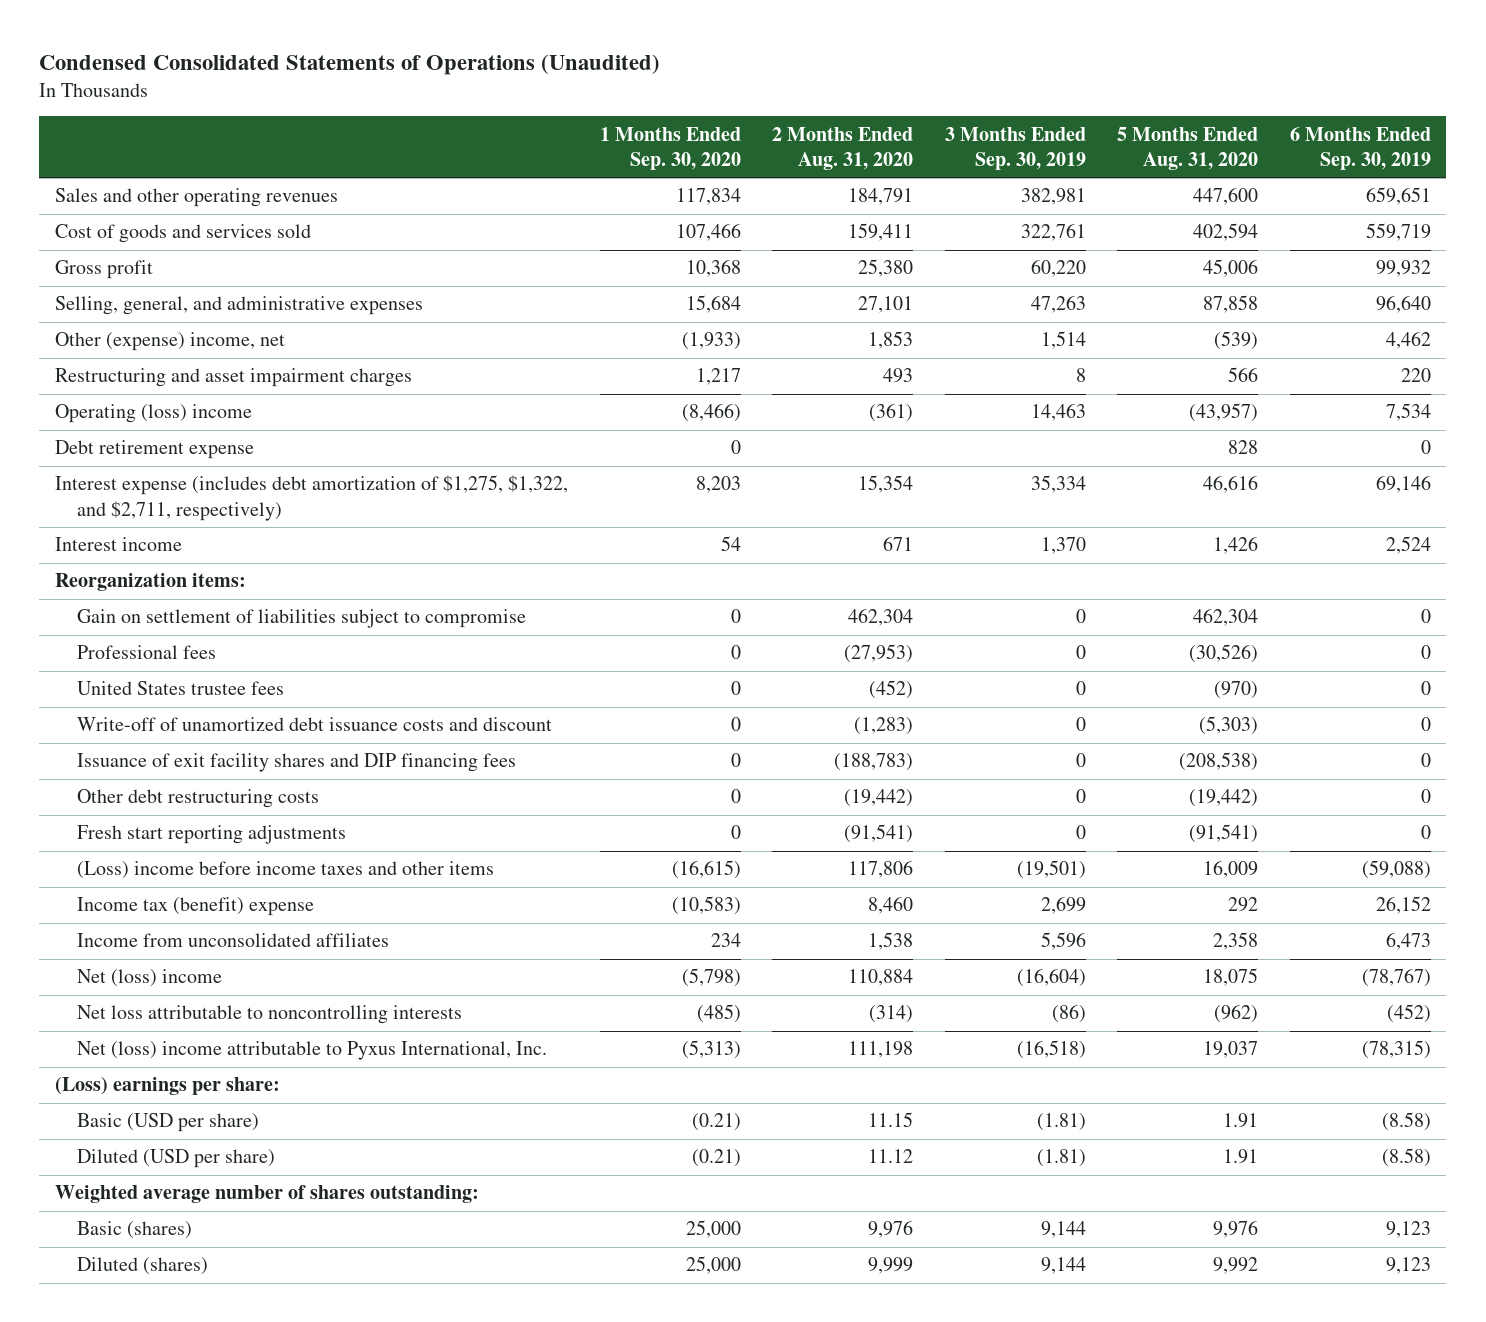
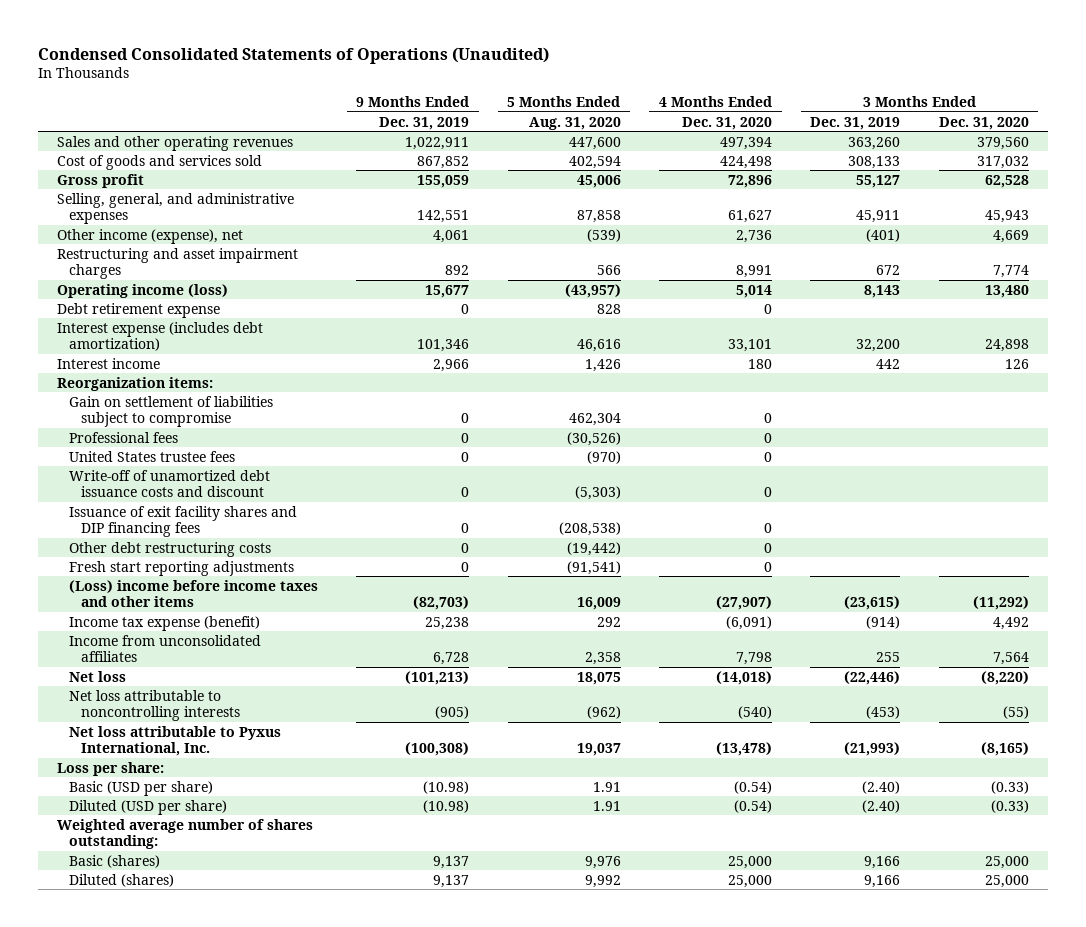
- | 1 Months Ended Sep. 30, 2020 | 2 Months Ended Aug. 31, 2020 | 3 Months Ended Sep. 30, 2019 | 5 Months Ended Aug. 31, 2020 | 6 Months Ended Sep. 30, 2019
+ | 9 Months Ended Dec. 31, 2019 | 5 Months Ended Aug. 31, 2020 | 4 Months Ended Dec. 31, 2020 | 3 Months Ended Dec. 31, 2019 | 3 Months Ended Dec. 31, 2020
- Other (expense) income, net | (1,933) | 1,853 | 1,514 | (539) | 4,462
+ Other income (expense), net | 4,061 | (539) | 2,736 | (401) | 4,669
- Operating (loss) income | (8,466) | (361) | 14,463 | (43,957) | 7,534
+ Operating income (loss) | 15,677 | (43,957) | 5,014 | 8,143 | 13,480
- Interest expense (includes debt amortization of $1,275, $1,322, and $2,711, respectively) | 8,203 | 15,354 | 35,334 | 46,616 | 69,146
+ Interest expense (includes debt amortization) | 101,346 | 46,616 | 33,101 | 32,200 | 24,898
- Income tax (benefit) expense | (10,583) | 8,460 | 2,699 | 292 | 26,152
+ Income tax expense (benefit) | 25,238 | 292 | (6,091) | (914) | 4,492
- Net (loss) income | (5,798) | 110,884 | (16,604) | 18,075 | (78,767)
+ Net loss | (101,213) | 18,075 | (14,018) | (22,446) | (8,220)
- Net (loss) income attributable to Pyxus International, Inc. | (5,313) | 111,198 | (16,518) | 19,037 | (78,315)
- (Loss) earnings per share:
+ Net loss attributable to Pyxus International, Inc. | (100,308) | 19,037 | (13,478) | (21,993) | (8,165)
+ Loss per share:

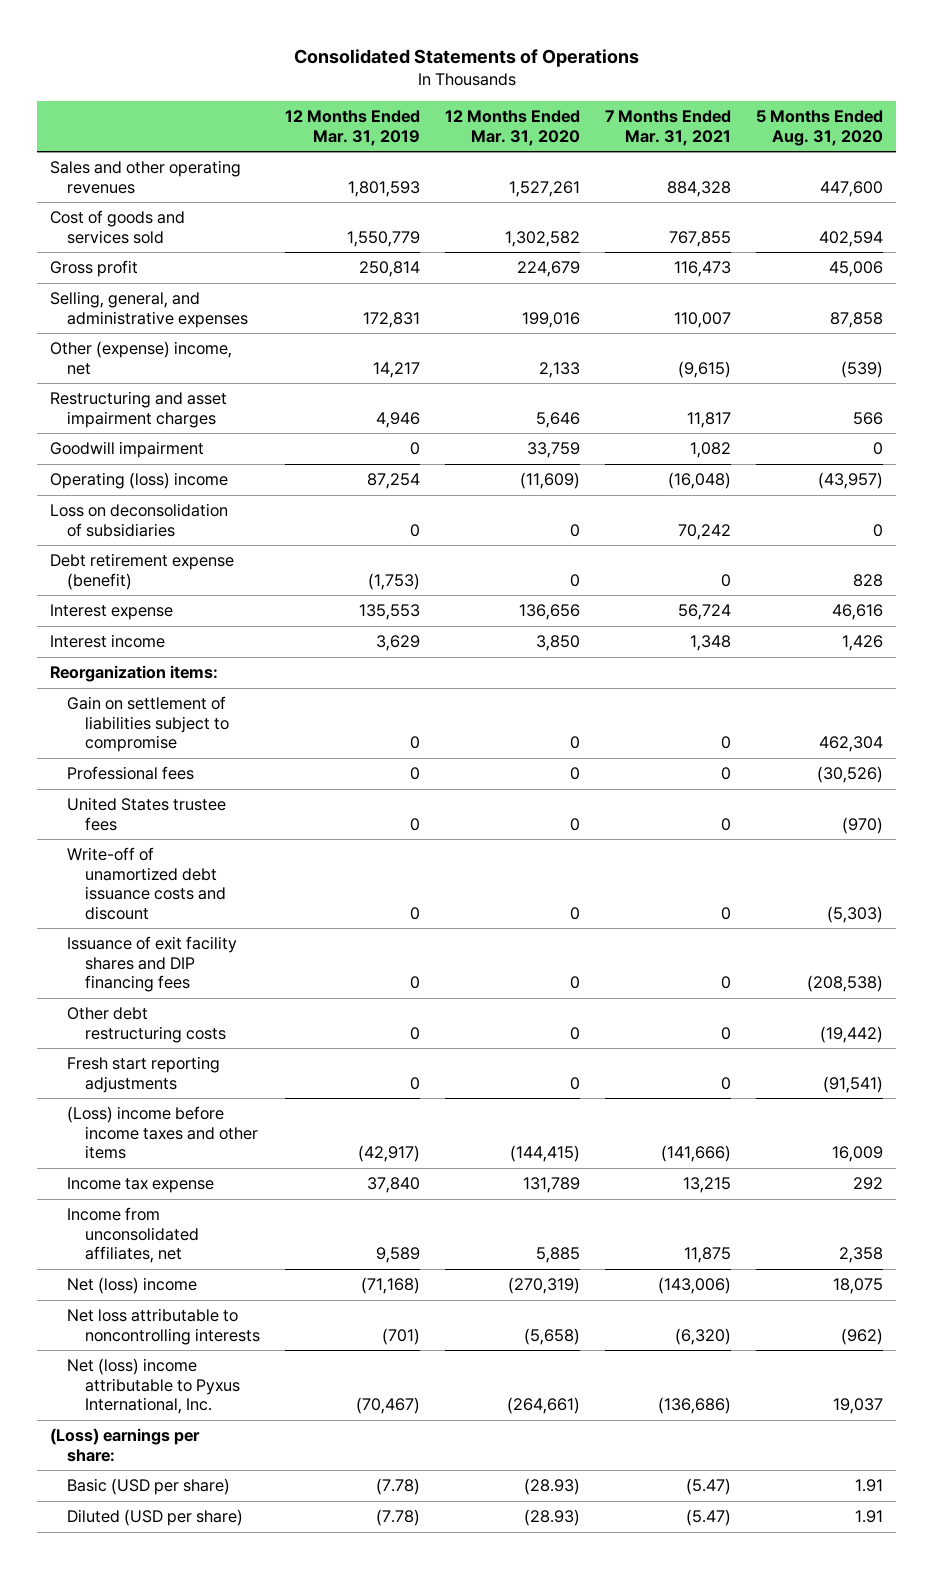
- Condensed Consolidated Statements of Operations (Unaudited)
+ Consolidated Statements of Operations
- | 9 Months Ended Dec. 31, 2019 | 5 Months Ended Aug. 31, 2020 | 4 Months Ended Dec. 31, 2020 | 3 Months Ended Dec. 31, 2019 | 3 Months Ended Dec. 31, 2020
+ | 12 Months Ended Mar. 31, 2019 | 12 Months Ended Mar. 31, 2020 | 7 Months Ended Mar. 31, 2021 | 5 Months Ended Aug. 31, 2020
- Other income (expense), net | 4,061 | (539) | 2,736 | (401) | 4,669
+ Other (expense) income, net | 14,217 | 2,133 | (9,615) | (539)
- Operating income (loss) | 15,677 | (43,957) | 5,014 | 8,143 | 13,480
- Debt retirement expense | 0 | 828 | 0 | |
- Interest expense (includes debt amortization) | 101,346 | 46,616 | 33,101 | 32,200 | 24,898
+ Goodwill impairment | 0 | 33,759 | 1,082 | 0
+ Operating (loss) income | 87,254 | (11,609) | (16,048) | (43,957)
+ Loss on deconsolidation of subsidiaries | 0 | 0 | 70,242 | 0
+ Debt retirement expense (benefit) | (1,753) | 0 | 0 | 828
+ Interest expense | 135,553 | 136,656 | 56,724 | 46,616
- Income tax expense (benefit) | 25,238 | 292 | (6,091) | (914) | 4,492
- Income from unconsolidated affiliates | 6,728 | 2,358 | 7,798 | 255 | 7,564
- Net loss | (101,213) | 18,075 | (14,018) | (22,446) | (8,220)
+ Income tax expense | 37,840 | 131,789 | 13,215 | 292
+ Income from unconsolidated affiliates, net | 9,589 | 5,885 | 11,875 | 2,358
+ Net (loss) income | (71,168) | (270,319) | (143,006) | 18,075
- Net loss attributable to Pyxus International, Inc. | (100,308) | 19,037 | (13,478) | (21,993) | (8,165)
- Loss per share:
+ Net (loss) income attributable to Pyxus International, Inc. | (70,467) | (264,661) | (136,686) | 19,037
+ (Loss) earnings per share:
- Weighted average number of shares outstanding:
- Basic (shares) | 9,137 | 9,976 | 25,000 | 9,166 | 25,000
- Diluted (shares) | 9,137 | 9,992 | 25,000 | 9,166 | 25,000

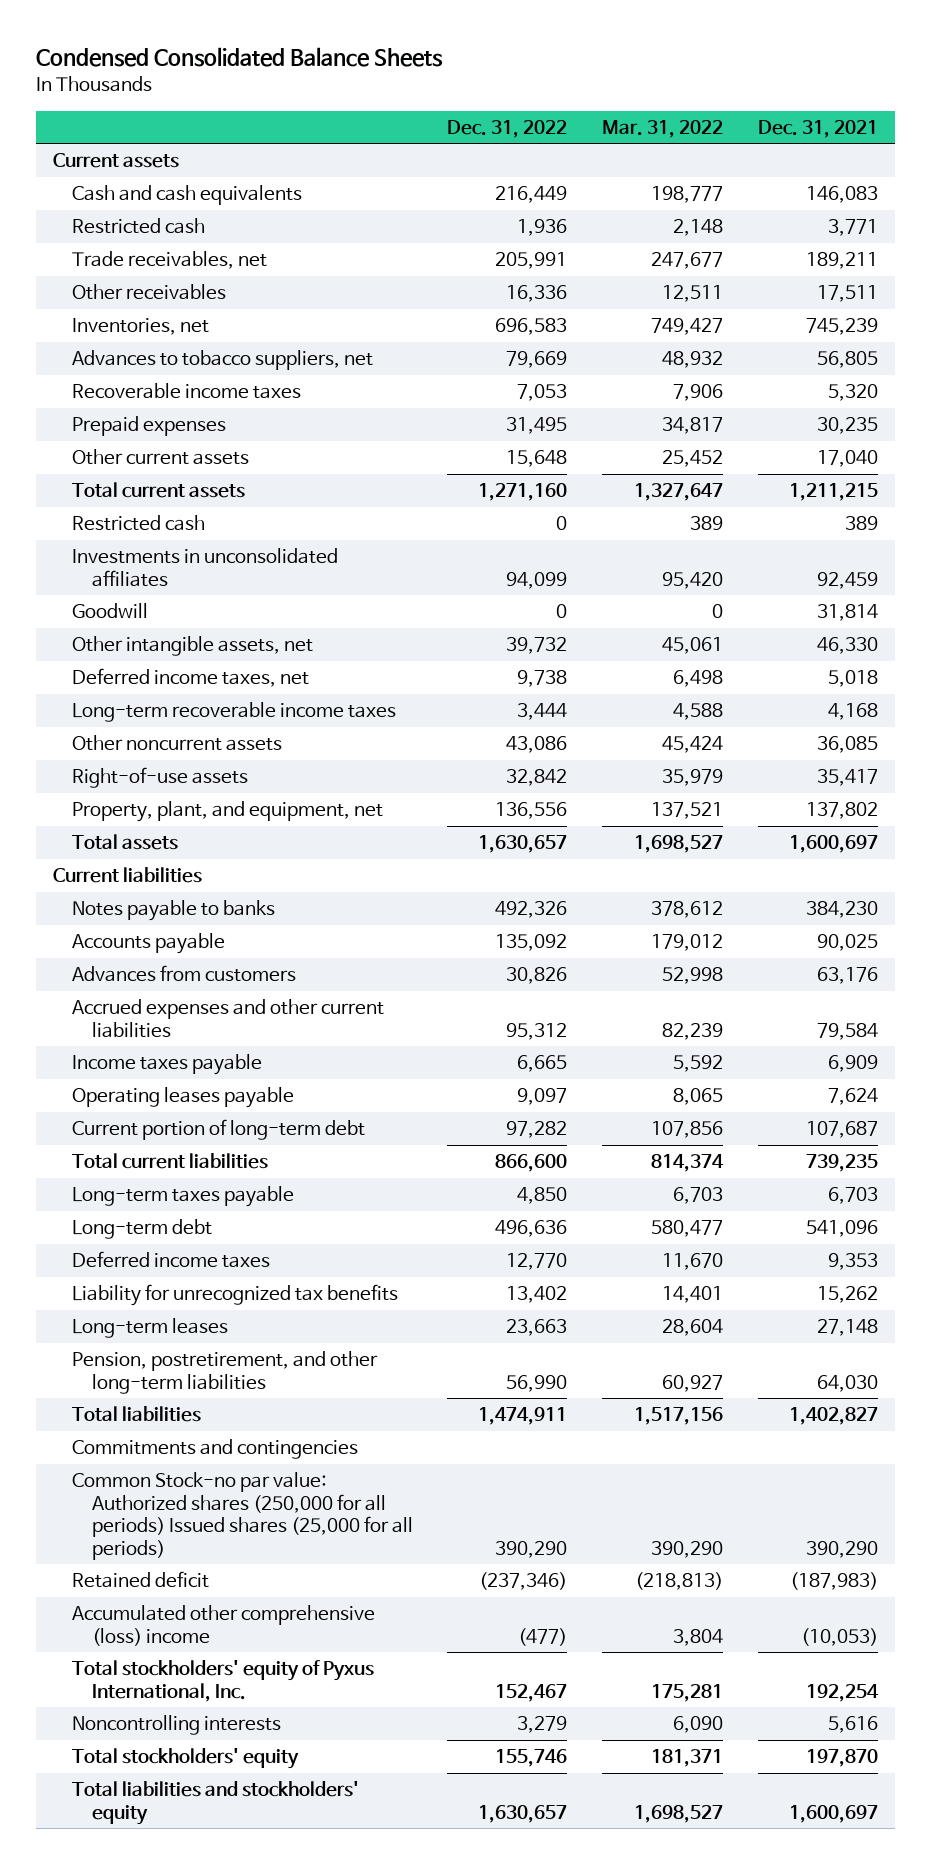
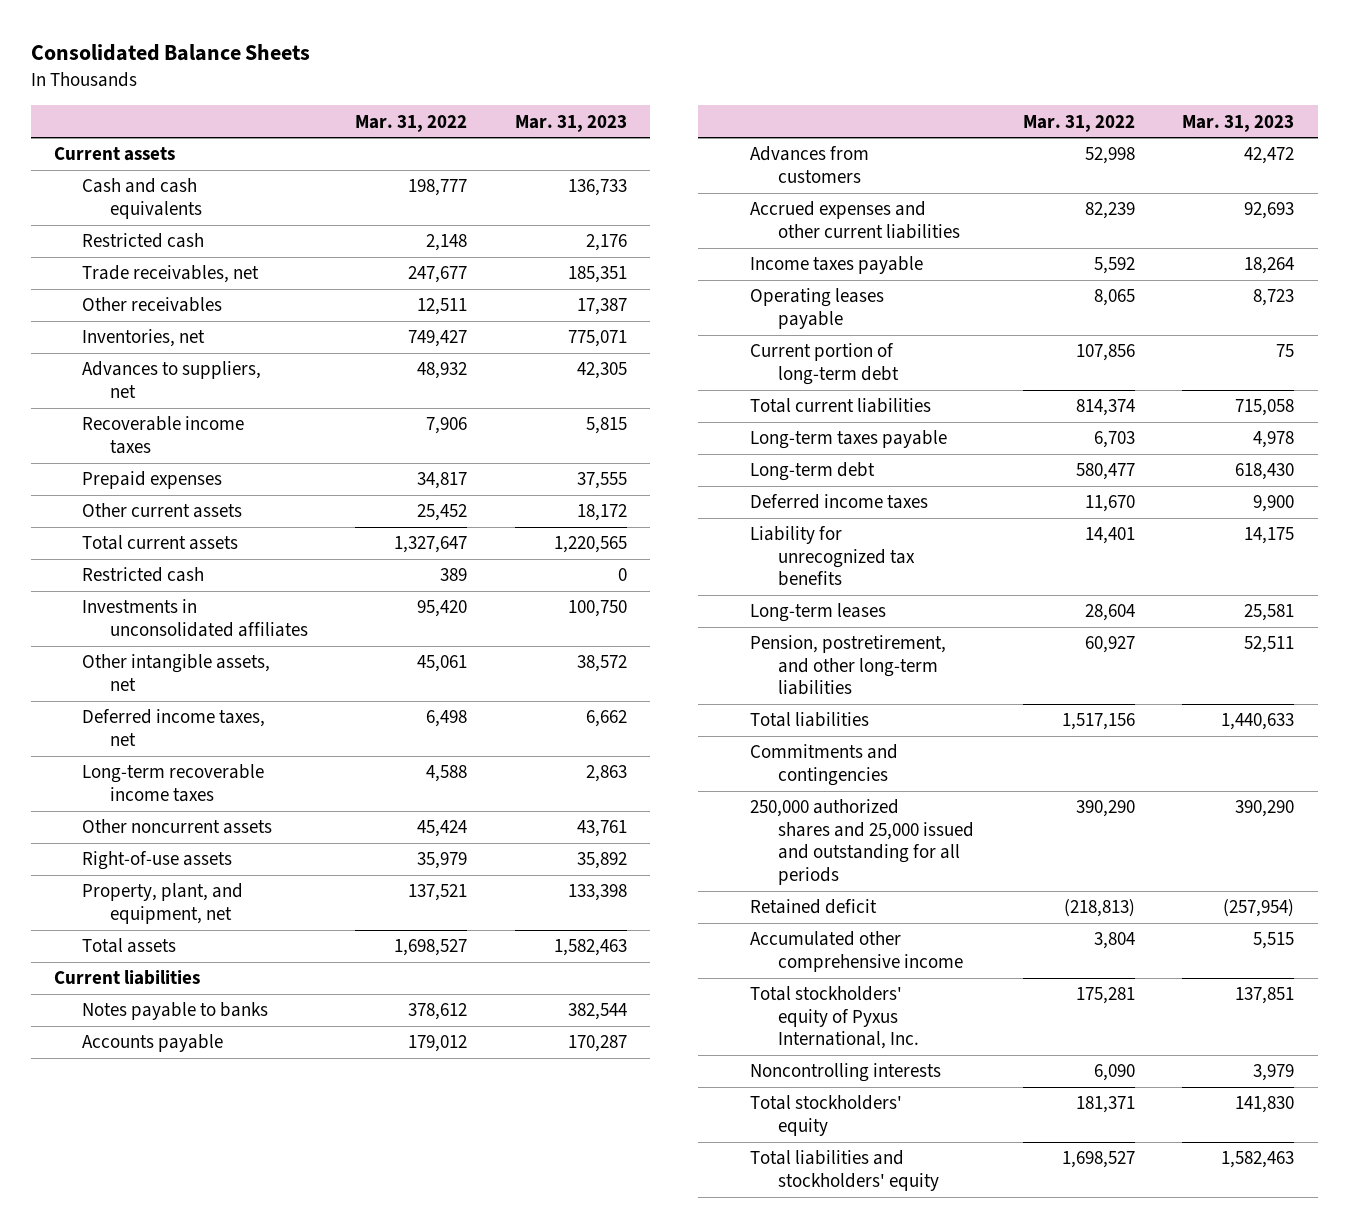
- Condensed Consolidated Balance Sheets
+ Consolidated Balance Sheets
- | Dec. 31, 2022 | Mar. 31, 2022 | Dec. 31, 2021
+ | Mar. 31, 2022 | Mar. 31, 2023
- Advances to tobacco suppliers, net | 79,669 | 48,932 | 56,805
+ Advances to suppliers, net | 48,932 | 42,305
- Goodwill | 0 | 0 | 31,814
- Common Stock-no par value: Authorized shares (250,000 for all periods) Issued shares (25,000 for all periods) | 390,290 | 390,290 | 390,290
+ 250,000 authorized shares and 25,000 issued and outstanding for all periods | 390,290 | 390,290
- Accumulated other comprehensive (loss) income | (477) | 3,804 | (10,053)
+ Accumulated other comprehensive income | 3,804 | 5,515

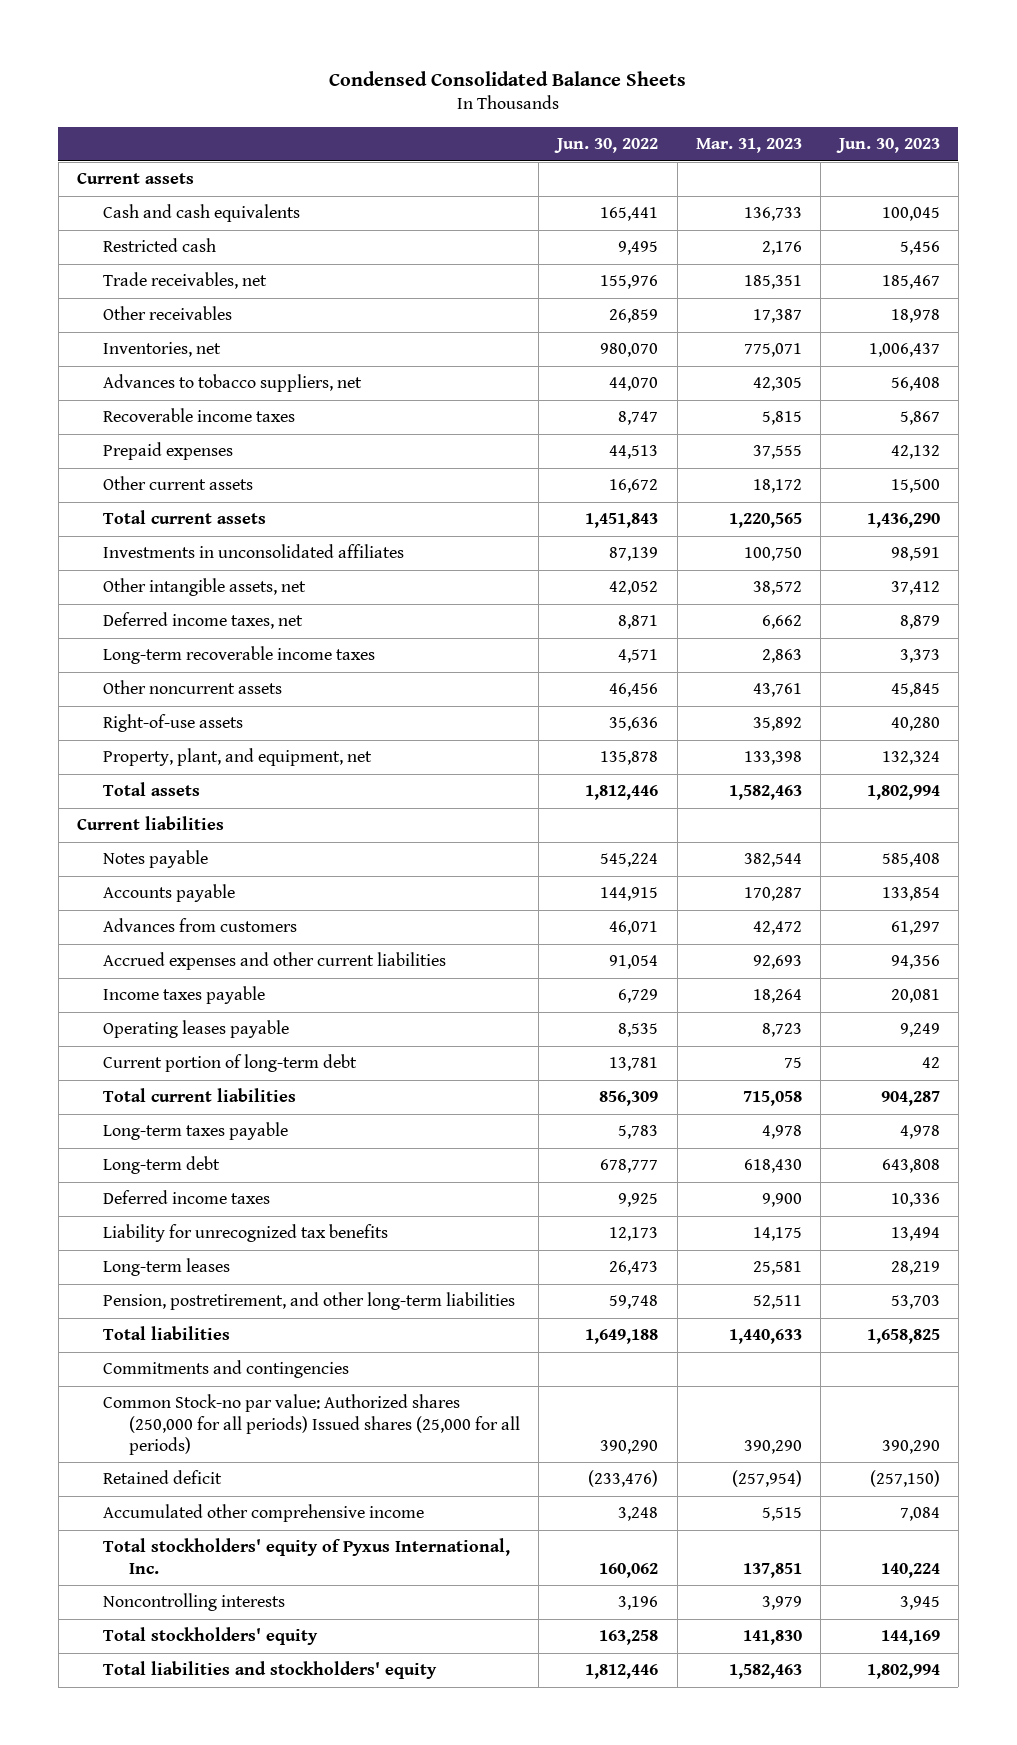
- Consolidated Balance Sheets
+ Condensed Consolidated Balance Sheets
- | Mar. 31, 2022 | Mar. 31, 2023
+ | Jun. 30, 2022 | Mar. 31, 2023 | Jun. 30, 2023
- Advances to suppliers, net | 48,932 | 42,305
+ Advances to tobacco suppliers, net | 44,070 | 42,305 | 56,408
- Restricted cash | 389 | 0
- Notes payable to banks | 378,612 | 382,544
+ Notes payable | 545,224 | 382,544 | 585,408
- 250,000 authorized shares and 25,000 issued and outstanding for all periods | 390,290 | 390,290
+ Common Stock-no par value: Authorized shares (250,000 for all periods) Issued shares (25,000 for all periods) | 390,290 | 390,290 | 390,290

